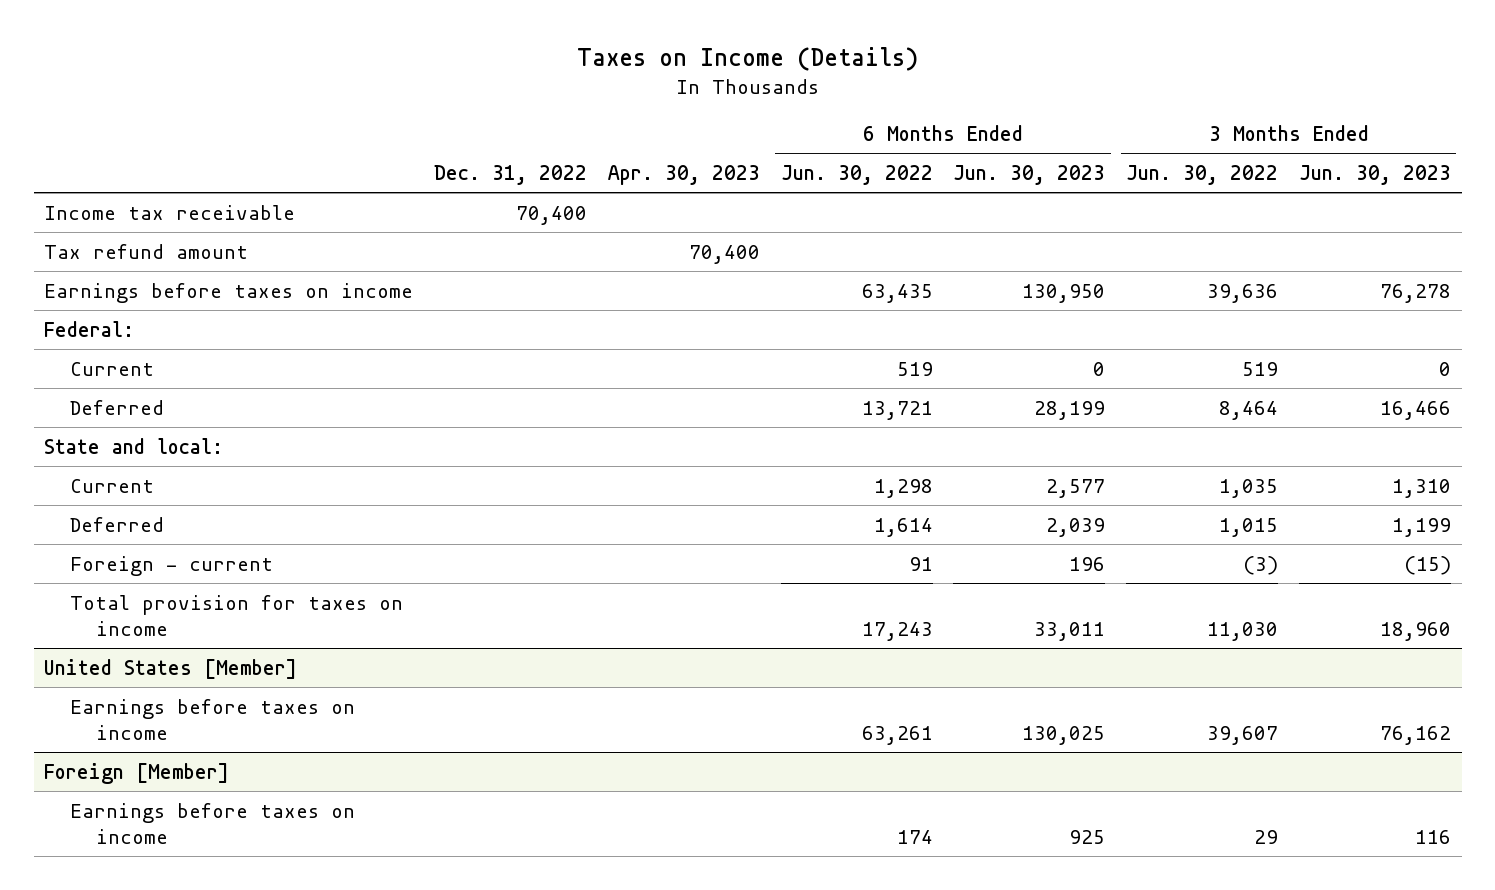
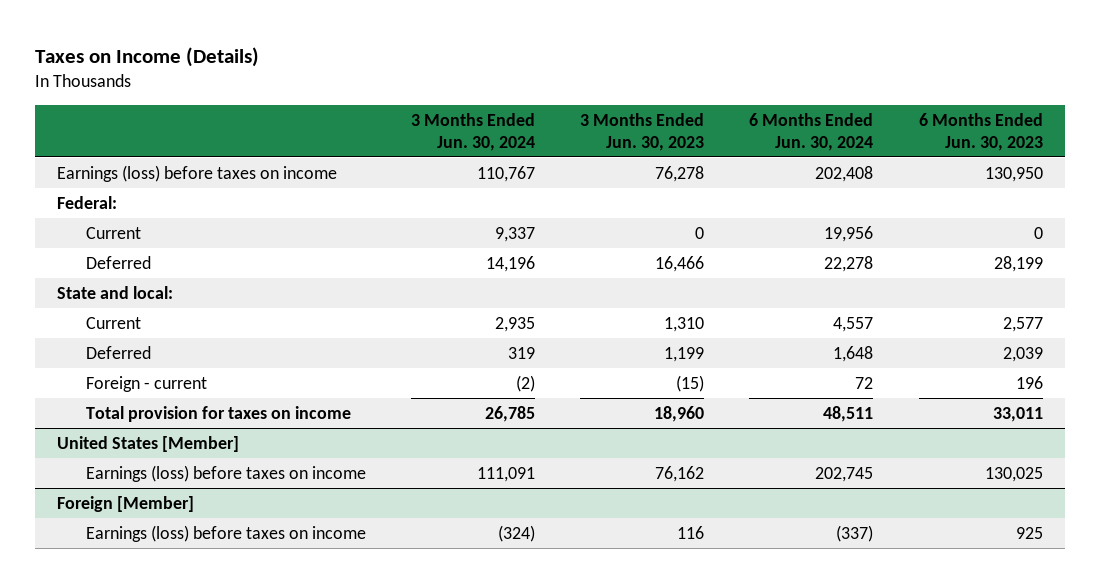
- | Dec. 31, 2022 | Apr. 30, 2023 | 6 Months Ended Jun. 30, 2022 | 6 Months Ended Jun. 30, 2023 | 3 Months Ended Jun. 30, 2022 | 3 Months Ended Jun. 30, 2023
+ | 3 Months Ended Jun. 30, 2024 | 3 Months Ended Jun. 30, 2023 | 6 Months Ended Jun. 30, 2024 | 6 Months Ended Jun. 30, 2023
- Income tax receivable | 70,400 | | | | |
- Tax refund amount | | 70,400 | | | |
- Earnings before taxes on income | | | 63,435 | 130,950 | 39,636 | 76,278
+ Earnings (loss) before taxes on income | 110,767 | 76,278 | 202,408 | 130,950
@ United States [Member]
- Earnings before taxes on income | | | 63,261 | 130,025 | 39,607 | 76,162
+ Earnings (loss) before taxes on income | 111,091 | 76,162 | 202,745 | 130,025
@ Foreign [Member]
- Earnings before taxes on income | | | 174 | 925 | 29 | 116
+ Earnings (loss) before taxes on income | (324) | 116 | (337) | 925

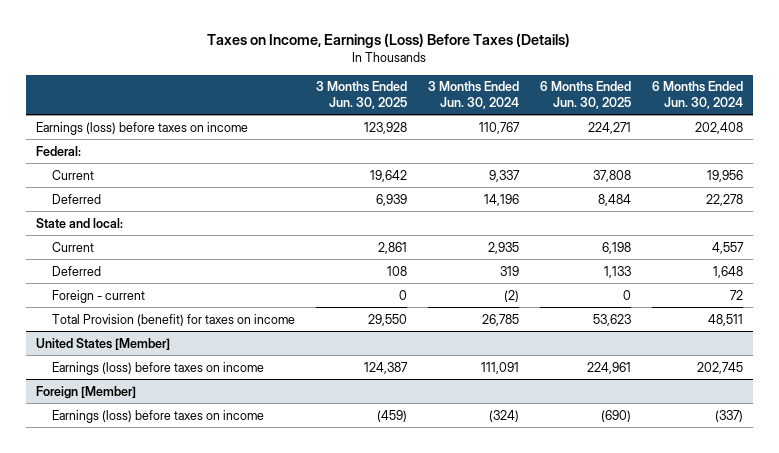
- Taxes on Income (Details)
+ Taxes on Income, Earnings (Loss) Before Taxes (Details)
- | 3 Months Ended Jun. 30, 2024 | 3 Months Ended Jun. 30, 2023 | 6 Months Ended Jun. 30, 2024 | 6 Months Ended Jun. 30, 2023
+ | 3 Months Ended Jun. 30, 2025 | 3 Months Ended Jun. 30, 2024 | 6 Months Ended Jun. 30, 2025 | 6 Months Ended Jun. 30, 2024
- Total provision for taxes on income | 26,785 | 18,960 | 48,511 | 33,011
+ Total Provision (benefit) for taxes on income | 29,550 | 26,785 | 53,623 | 48,511

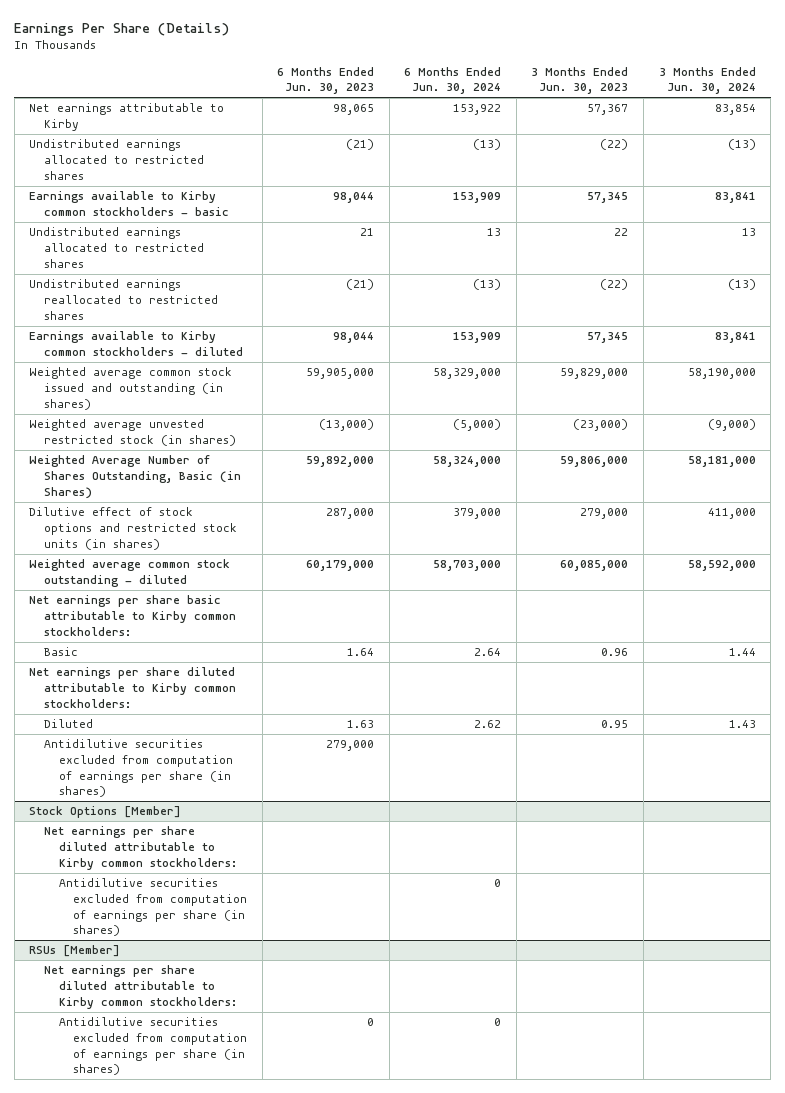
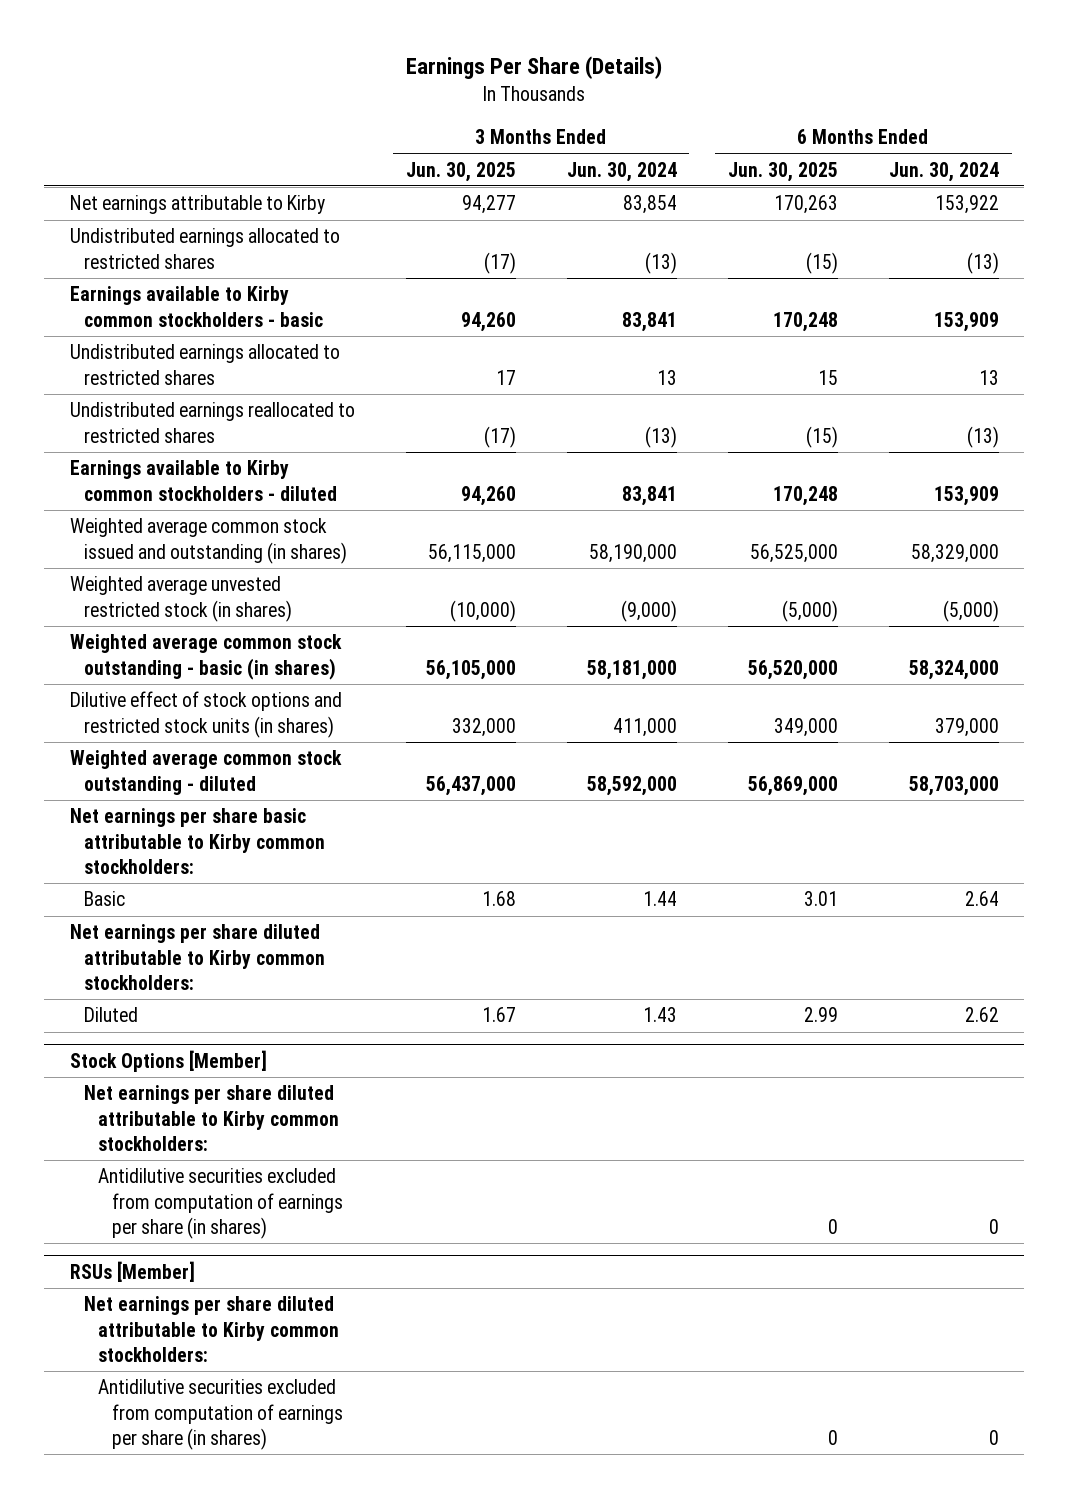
- | 6 Months Ended Jun. 30, 2023 | 6 Months Ended Jun. 30, 2024 | 3 Months Ended Jun. 30, 2023 | 3 Months Ended Jun. 30, 2024
+ | 3 Months Ended Jun. 30, 2025 | 3 Months Ended Jun. 30, 2024 | 6 Months Ended Jun. 30, 2025 | 6 Months Ended Jun. 30, 2024
- Weighted Average Number of Shares Outstanding, Basic (in Shares) | 59,892,000 | 58,324,000 | 59,806,000 | 58,181,000
+ Weighted average common stock outstanding - basic (in shares) | 56,105,000 | 58,181,000 | 56,520,000 | 58,324,000
- Antidilutive securities excluded from computation of earnings per share (in shares) | 279,000 | | |

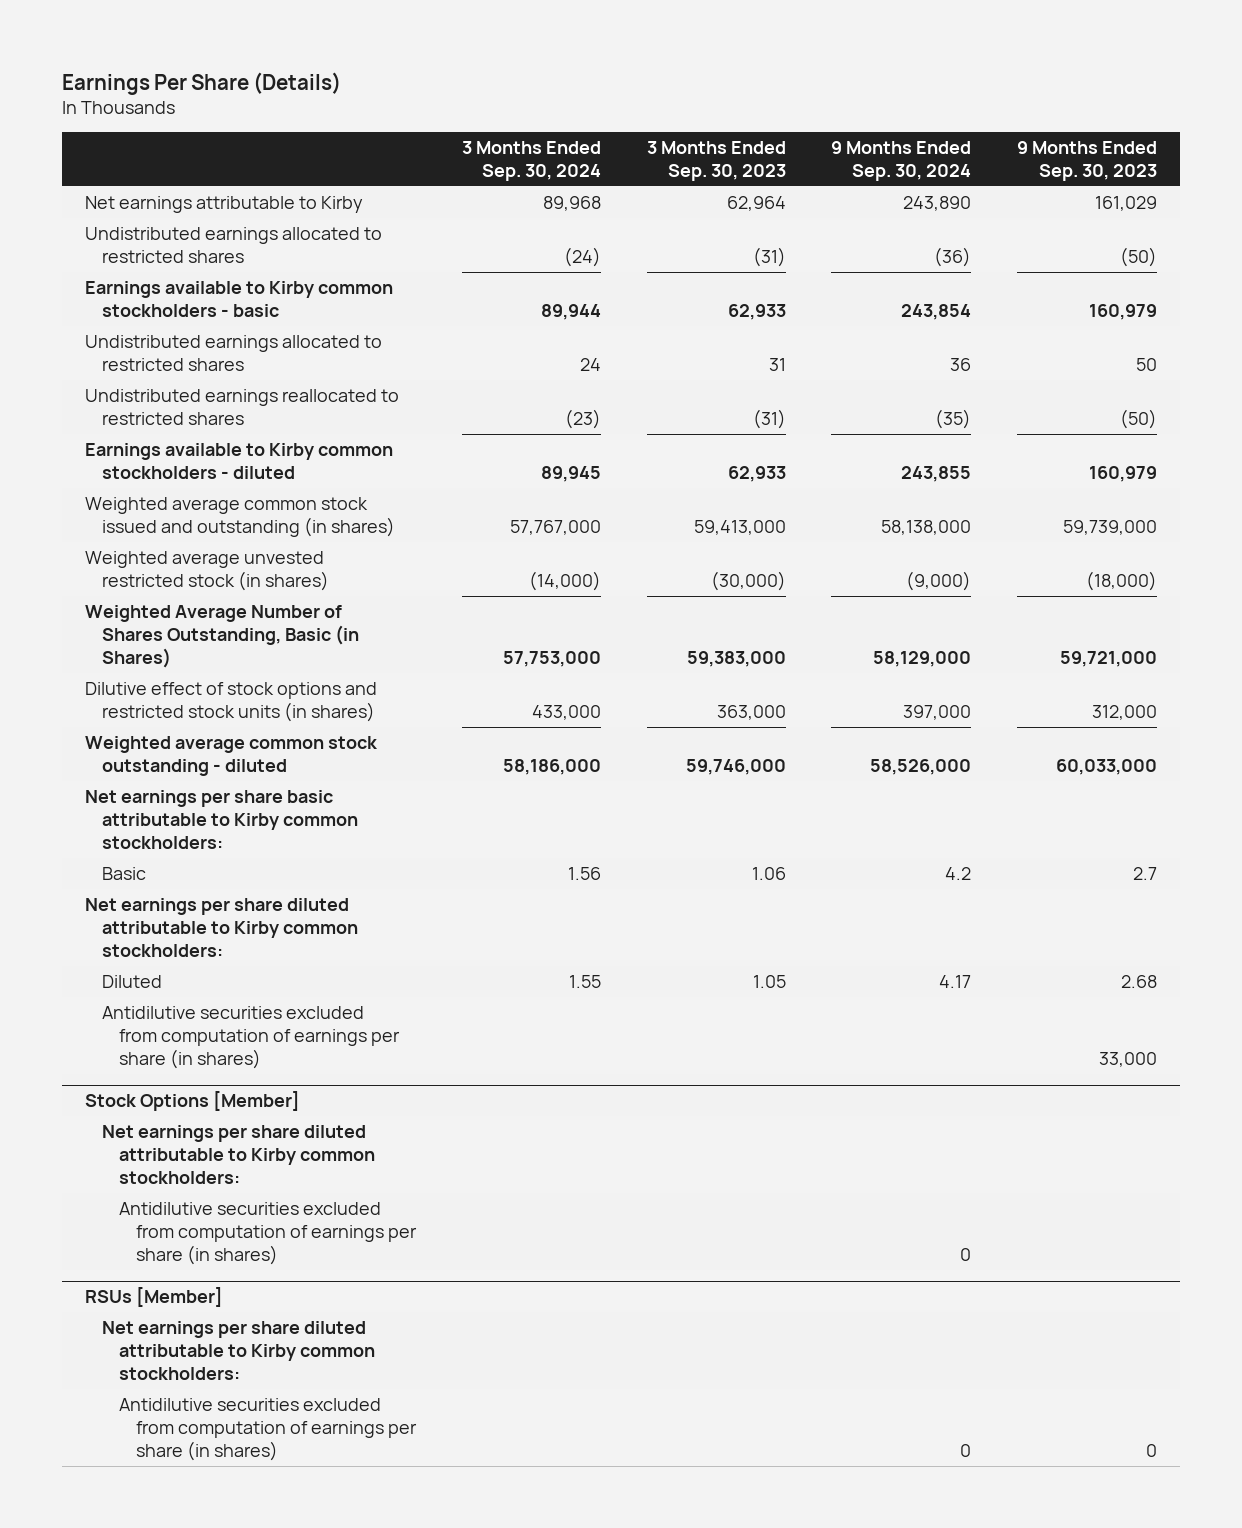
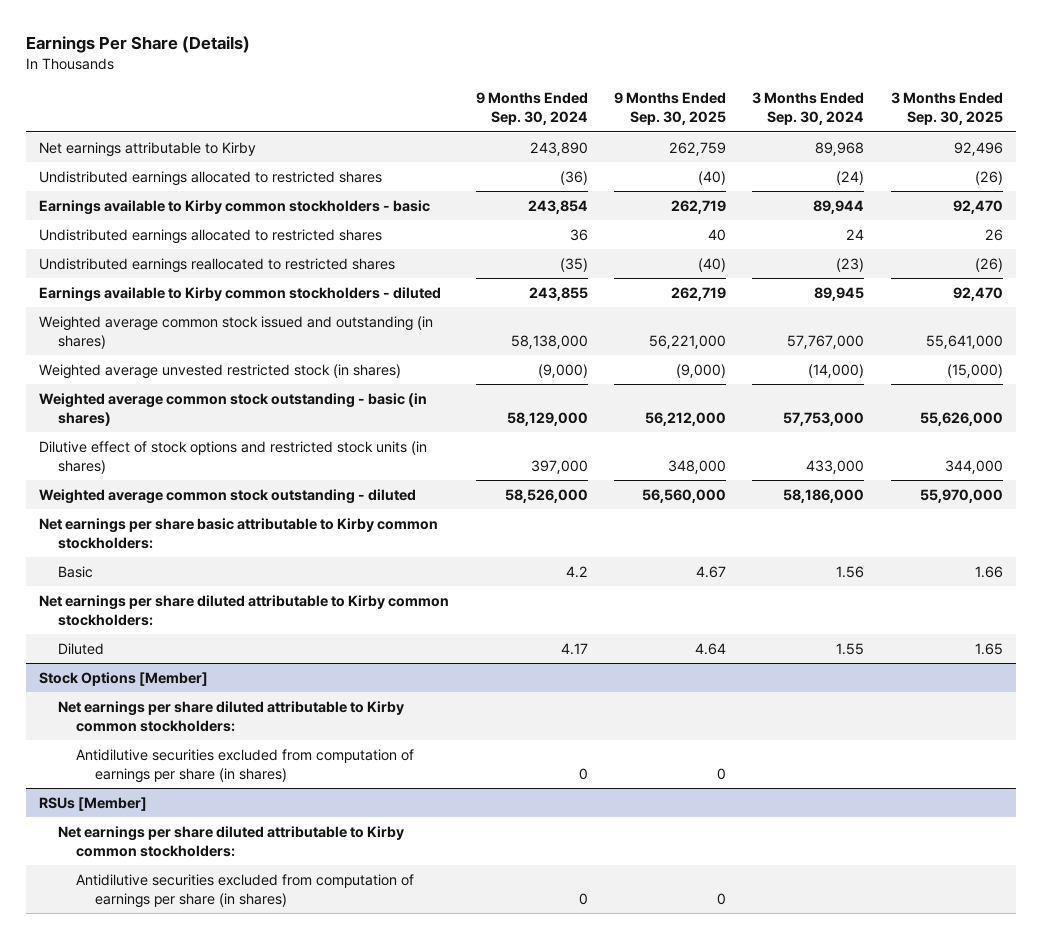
- | 3 Months Ended Sep. 30, 2024 | 3 Months Ended Sep. 30, 2023 | 9 Months Ended Sep. 30, 2024 | 9 Months Ended Sep. 30, 2023
+ | 9 Months Ended Sep. 30, 2024 | 9 Months Ended Sep. 30, 2025 | 3 Months Ended Sep. 30, 2024 | 3 Months Ended Sep. 30, 2025
- Weighted Average Number of Shares Outstanding, Basic (in Shares) | 57,753,000 | 59,383,000 | 58,129,000 | 59,721,000
+ Weighted average common stock outstanding - basic (in shares) | 58,129,000 | 56,212,000 | 57,753,000 | 55,626,000
- Antidilutive securities excluded from computation of earnings per share (in shares) | | | | 33,000

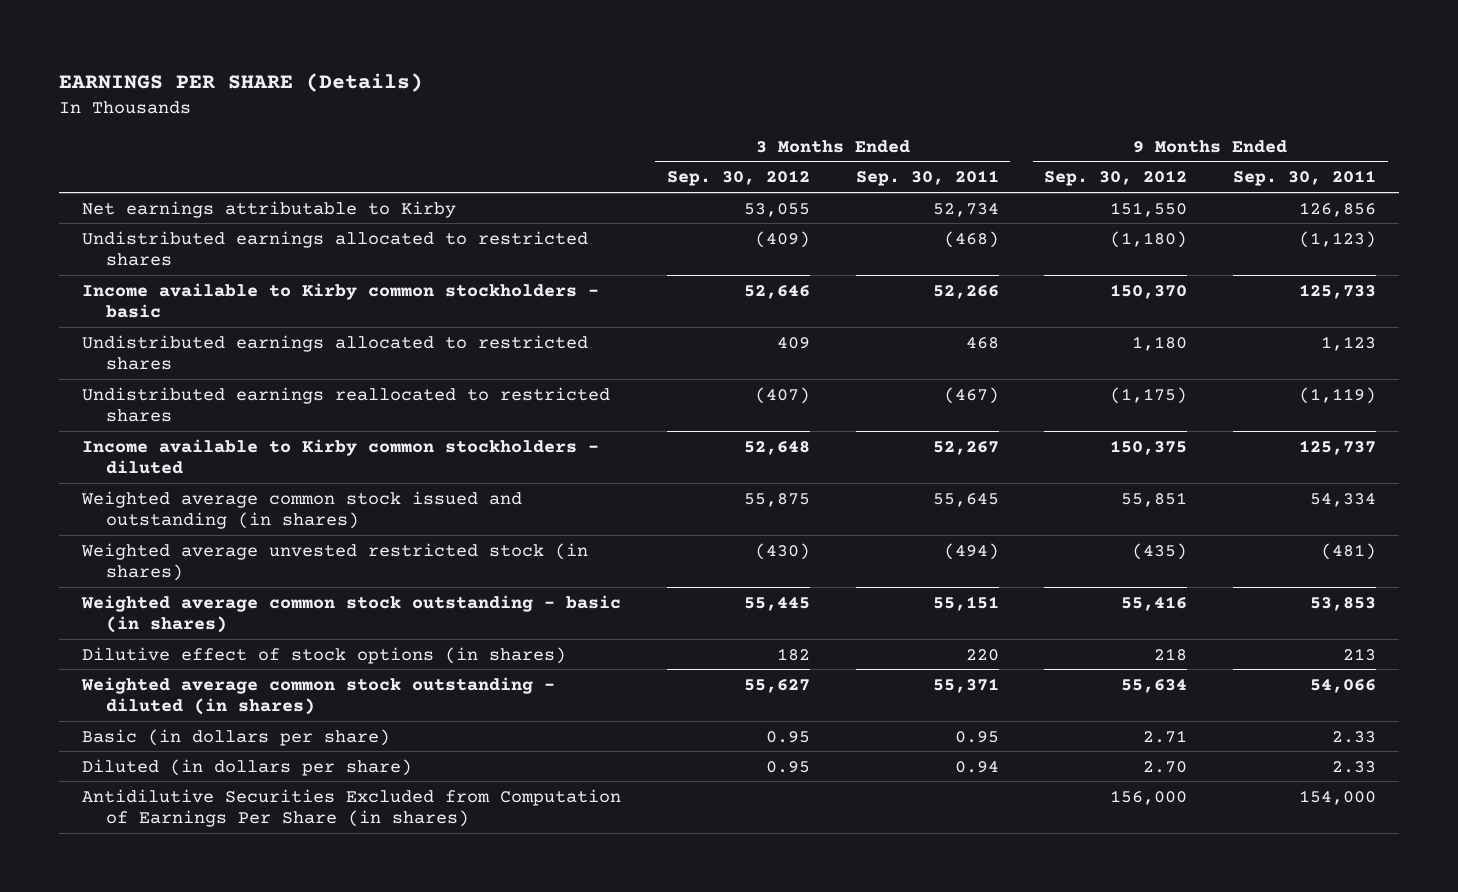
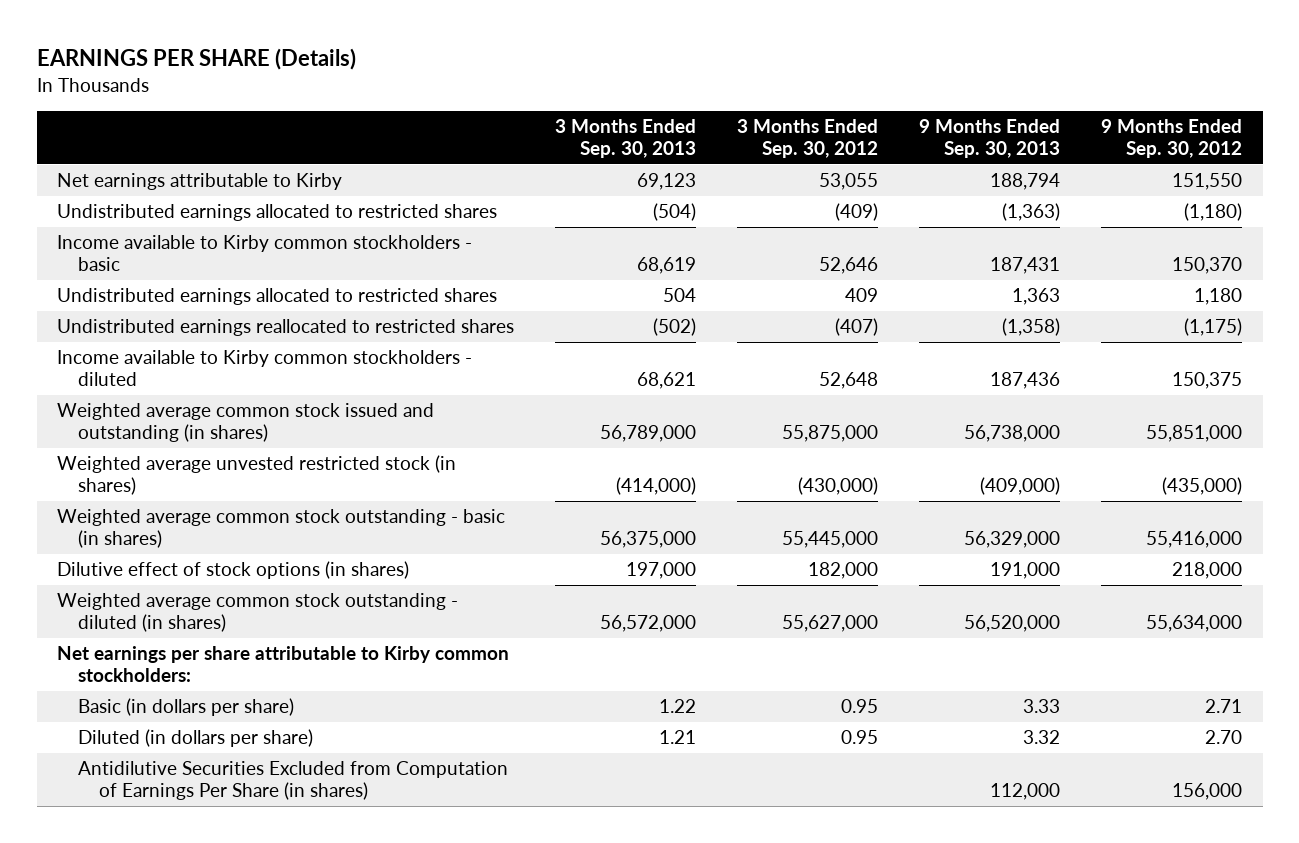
- | 3 Months Ended Sep. 30, 2012 | 3 Months Ended Sep. 30, 2011 | 9 Months Ended Sep. 30, 2012 | 9 Months Ended Sep. 30, 2011
+ | 3 Months Ended Sep. 30, 2013 | 3 Months Ended Sep. 30, 2012 | 9 Months Ended Sep. 30, 2013 | 9 Months Ended Sep. 30, 2012
- Weighted average common stock issued and outstanding (in shares) | 55,875 | 55,645 | 55,851 | 54,334
- Weighted average unvested restricted stock (in shares) | (430) | (494) | (435) | (481)
- Weighted average common stock outstanding - basic (in shares) | 55,445 | 55,151 | 55,416 | 53,853
- Dilutive effect of stock options (in shares) | 182 | 220 | 218 | 213
- Weighted average common stock outstanding - diluted (in shares) | 55,627 | 55,371 | 55,634 | 54,066
+ Weighted average common stock issued and outstanding (in shares) | 56,789,000 | 55,875,000 | 56,738,000 | 55,851,000
+ Weighted average unvested restricted stock (in shares) | (414,000) | (430,000) | (409,000) | (435,000)
+ Weighted average common stock outstanding - basic (in shares) | 56,375,000 | 55,445,000 | 56,329,000 | 55,416,000
+ Dilutive effect of stock options (in shares) | 197,000 | 182,000 | 191,000 | 218,000
+ Weighted average common stock outstanding - diluted (in shares) | 56,572,000 | 55,627,000 | 56,520,000 | 55,634,000
+ Net earnings per share attributable to Kirby common stockholders:

